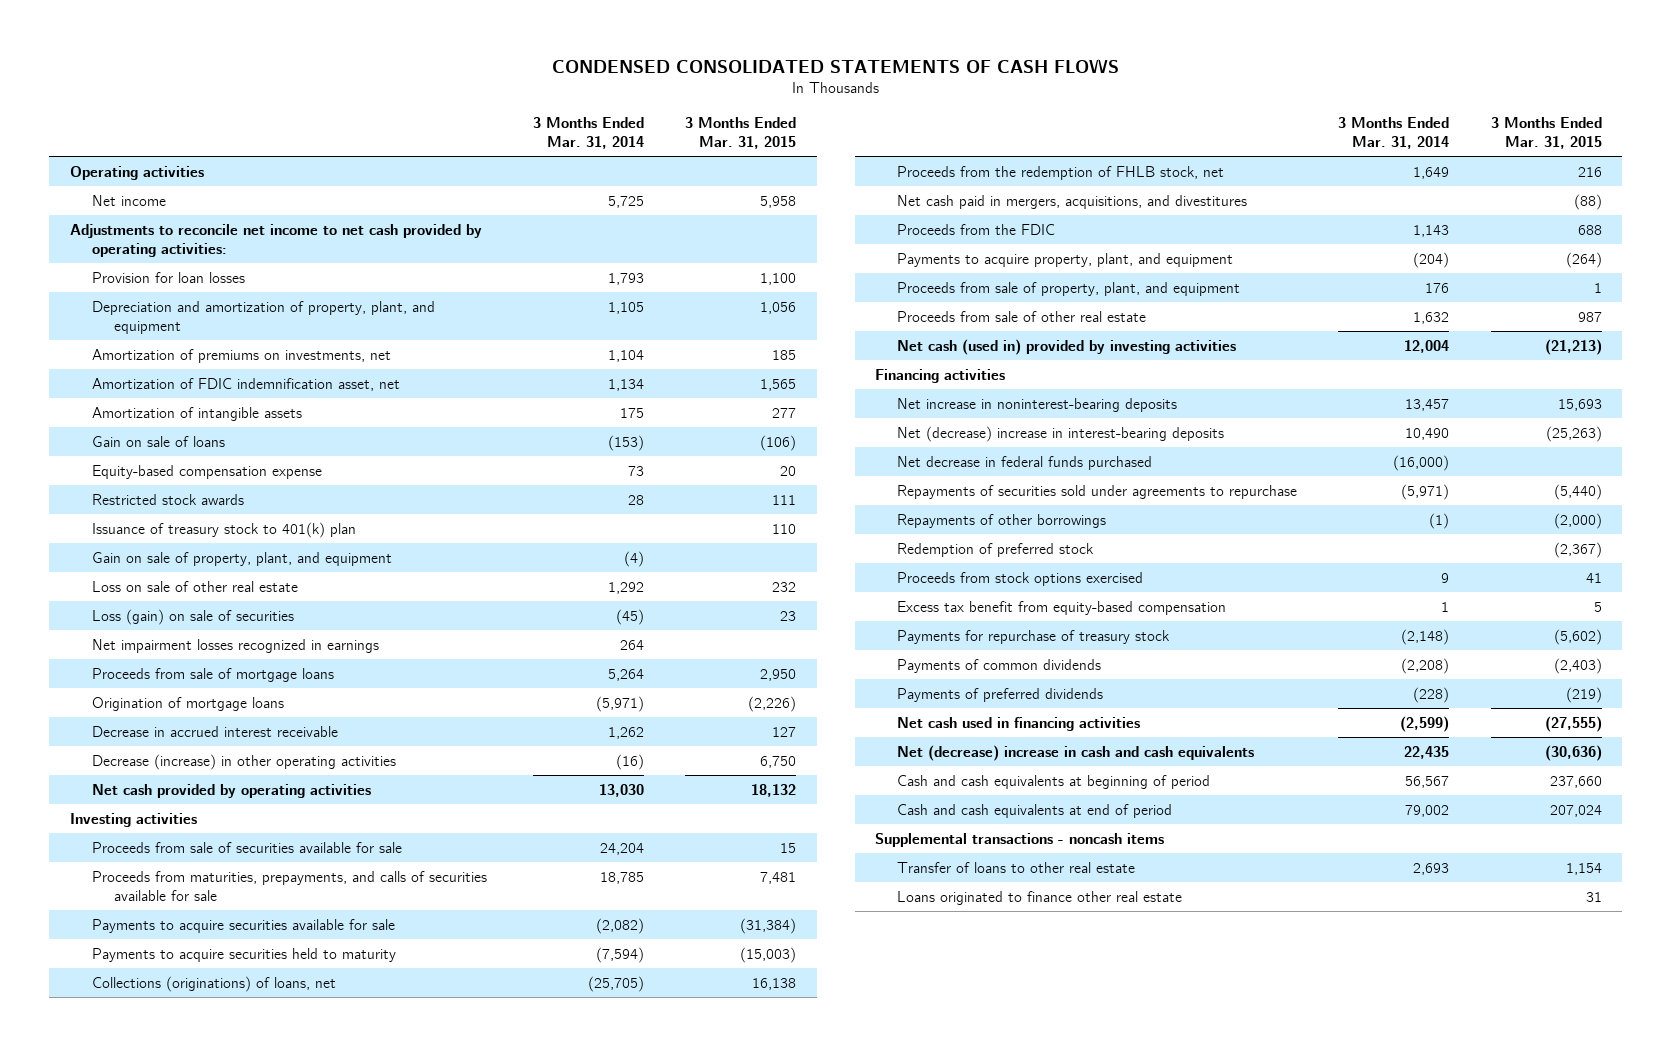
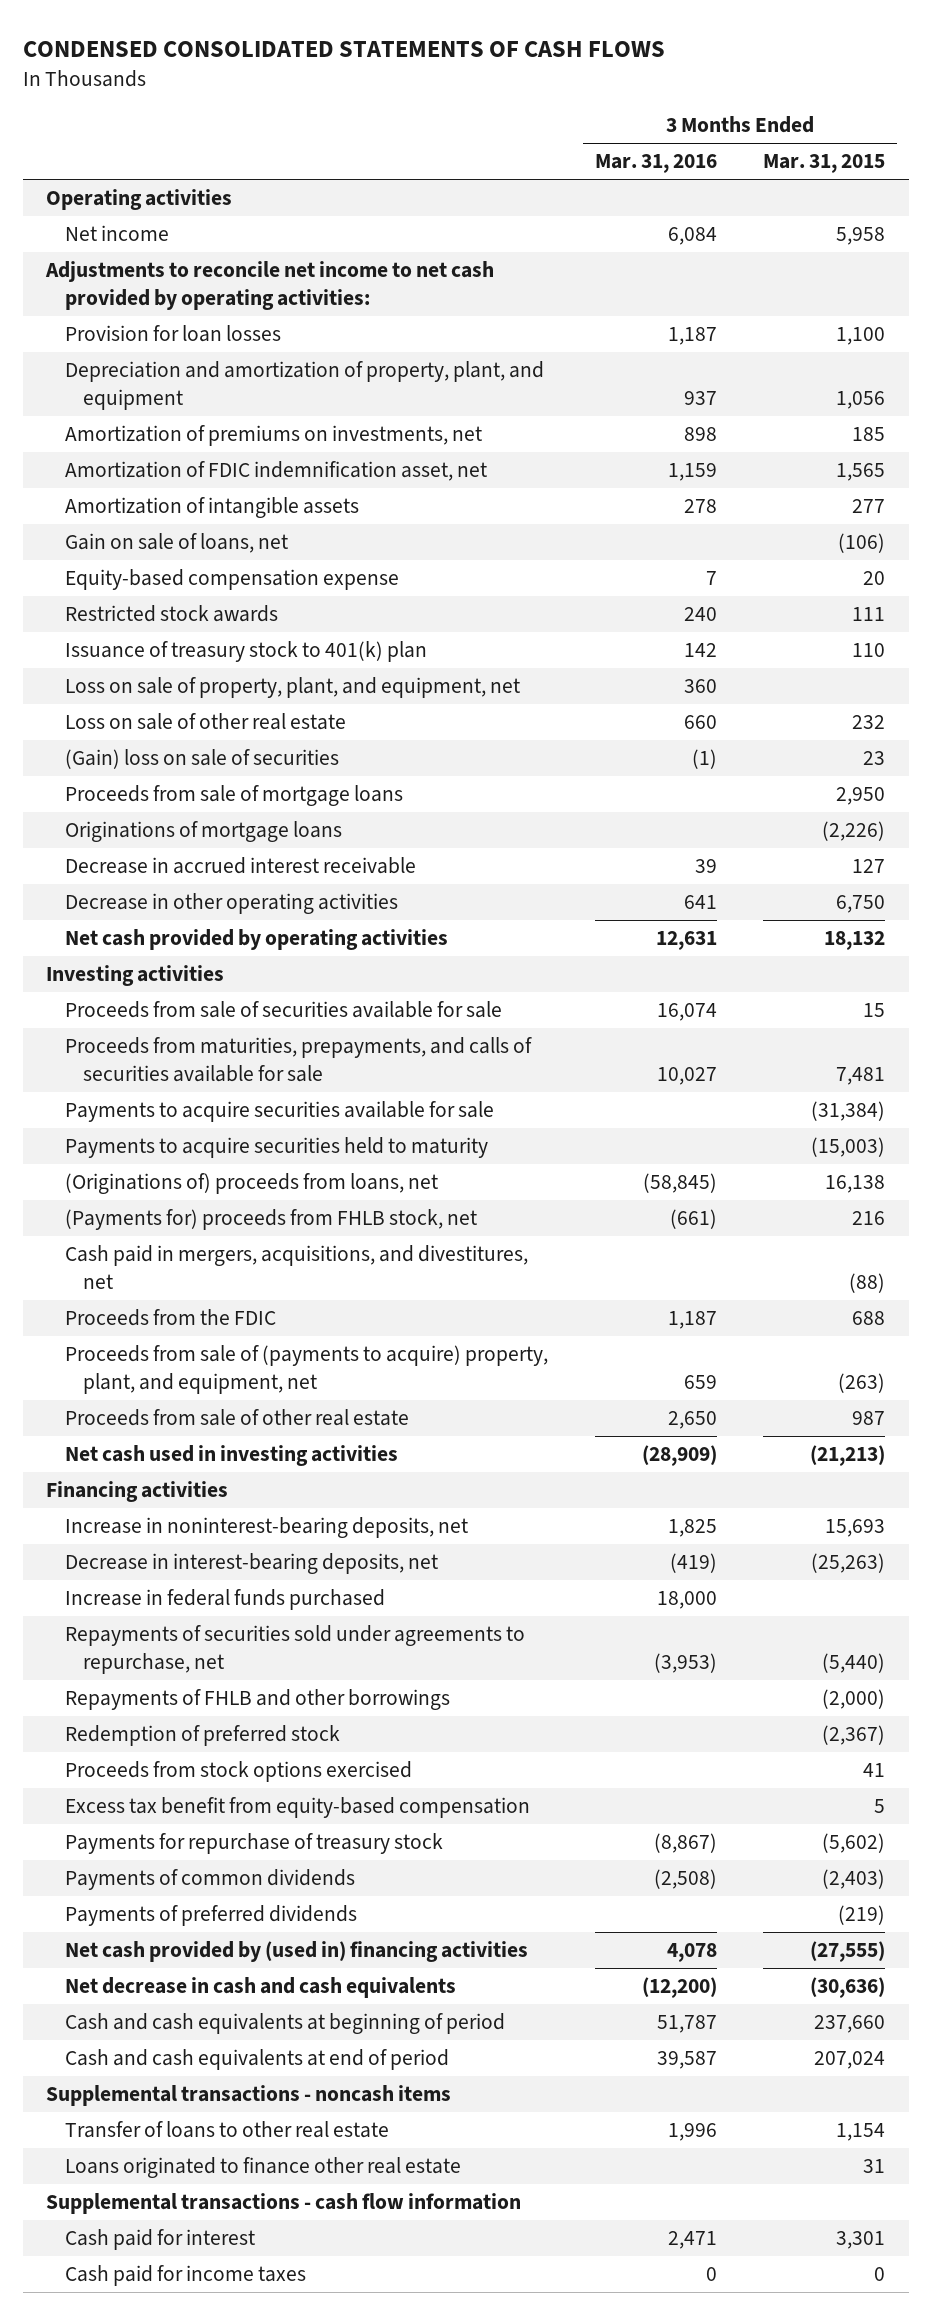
- | 3 Months Ended Mar. 31, 2014 | 3 Months Ended Mar. 31, 2015
+ | 3 Months Ended Mar. 31, 2016 | 3 Months Ended Mar. 31, 2015
- Gain on sale of loans | (153) | (106)
+ Gain on sale of loans, net | | (106)
- Gain on sale of property, plant, and equipment | (4) |
+ Loss on sale of property, plant, and equipment, net | 360 |
- Loss (gain) on sale of securities | (45) | 23
- Net impairment losses recognized in earnings | 264 |
+ (Gain) loss on sale of securities | (1) | 23
- Origination of mortgage loans | (5,971) | (2,226)
+ Originations of mortgage loans | | (2,226)
- Decrease (increase) in other operating activities | (16) | 6,750
+ Decrease in other operating activities | 641 | 6,750
- Collections (originations) of loans, net | (25,705) | 16,138
- Proceeds from the redemption of FHLB stock, net | 1,649 | 216
- Net cash paid in mergers, acquisitions, and divestitures | | (88)
+ (Originations of) proceeds from loans, net | (58,845) | 16,138
+ (Payments for) proceeds from FHLB stock, net | (661) | 216
+ Cash paid in mergers, acquisitions, and divestitures, net | | (88)
- Payments to acquire property, plant, and equipment | (204) | (264)
- Proceeds from sale of property, plant, and equipment | 176 | 1
+ Proceeds from sale of (payments to acquire) property, plant, and equipment, net | 659 | (263)
- Net cash (used in) provided by investing activities | 12,004 | (21,213)
+ Net cash used in investing activities | (28,909) | (21,213)
- Net increase in noninterest-bearing deposits | 13,457 | 15,693
- Net (decrease) increase in interest-bearing deposits | 10,490 | (25,263)
- Net decrease in federal funds purchased | (16,000) |
- Repayments of securities sold under agreements to repurchase | (5,971) | (5,440)
- Repayments of other borrowings | (1) | (2,000)
+ Increase in noninterest-bearing deposits, net | 1,825 | 15,693
+ Decrease in interest-bearing deposits, net | (419) | (25,263)
+ Increase in federal funds purchased | 18,000 |
+ Repayments of securities sold under agreements to repurchase, net | (3,953) | (5,440)
+ Repayments of FHLB and other borrowings | | (2,000)
- Net cash used in financing activities | (2,599) | (27,555)
- Net (decrease) increase in cash and cash equivalents | 22,435 | (30,636)
+ Net cash provided by (used in) financing activities | 4,078 | (27,555)
+ Net decrease in cash and cash equivalents | (12,200) | (30,636)
+ Supplemental transactions - cash flow information
+ Cash paid for interest | 2,471 | 3,301
+ Cash paid for income taxes | 0 | 0

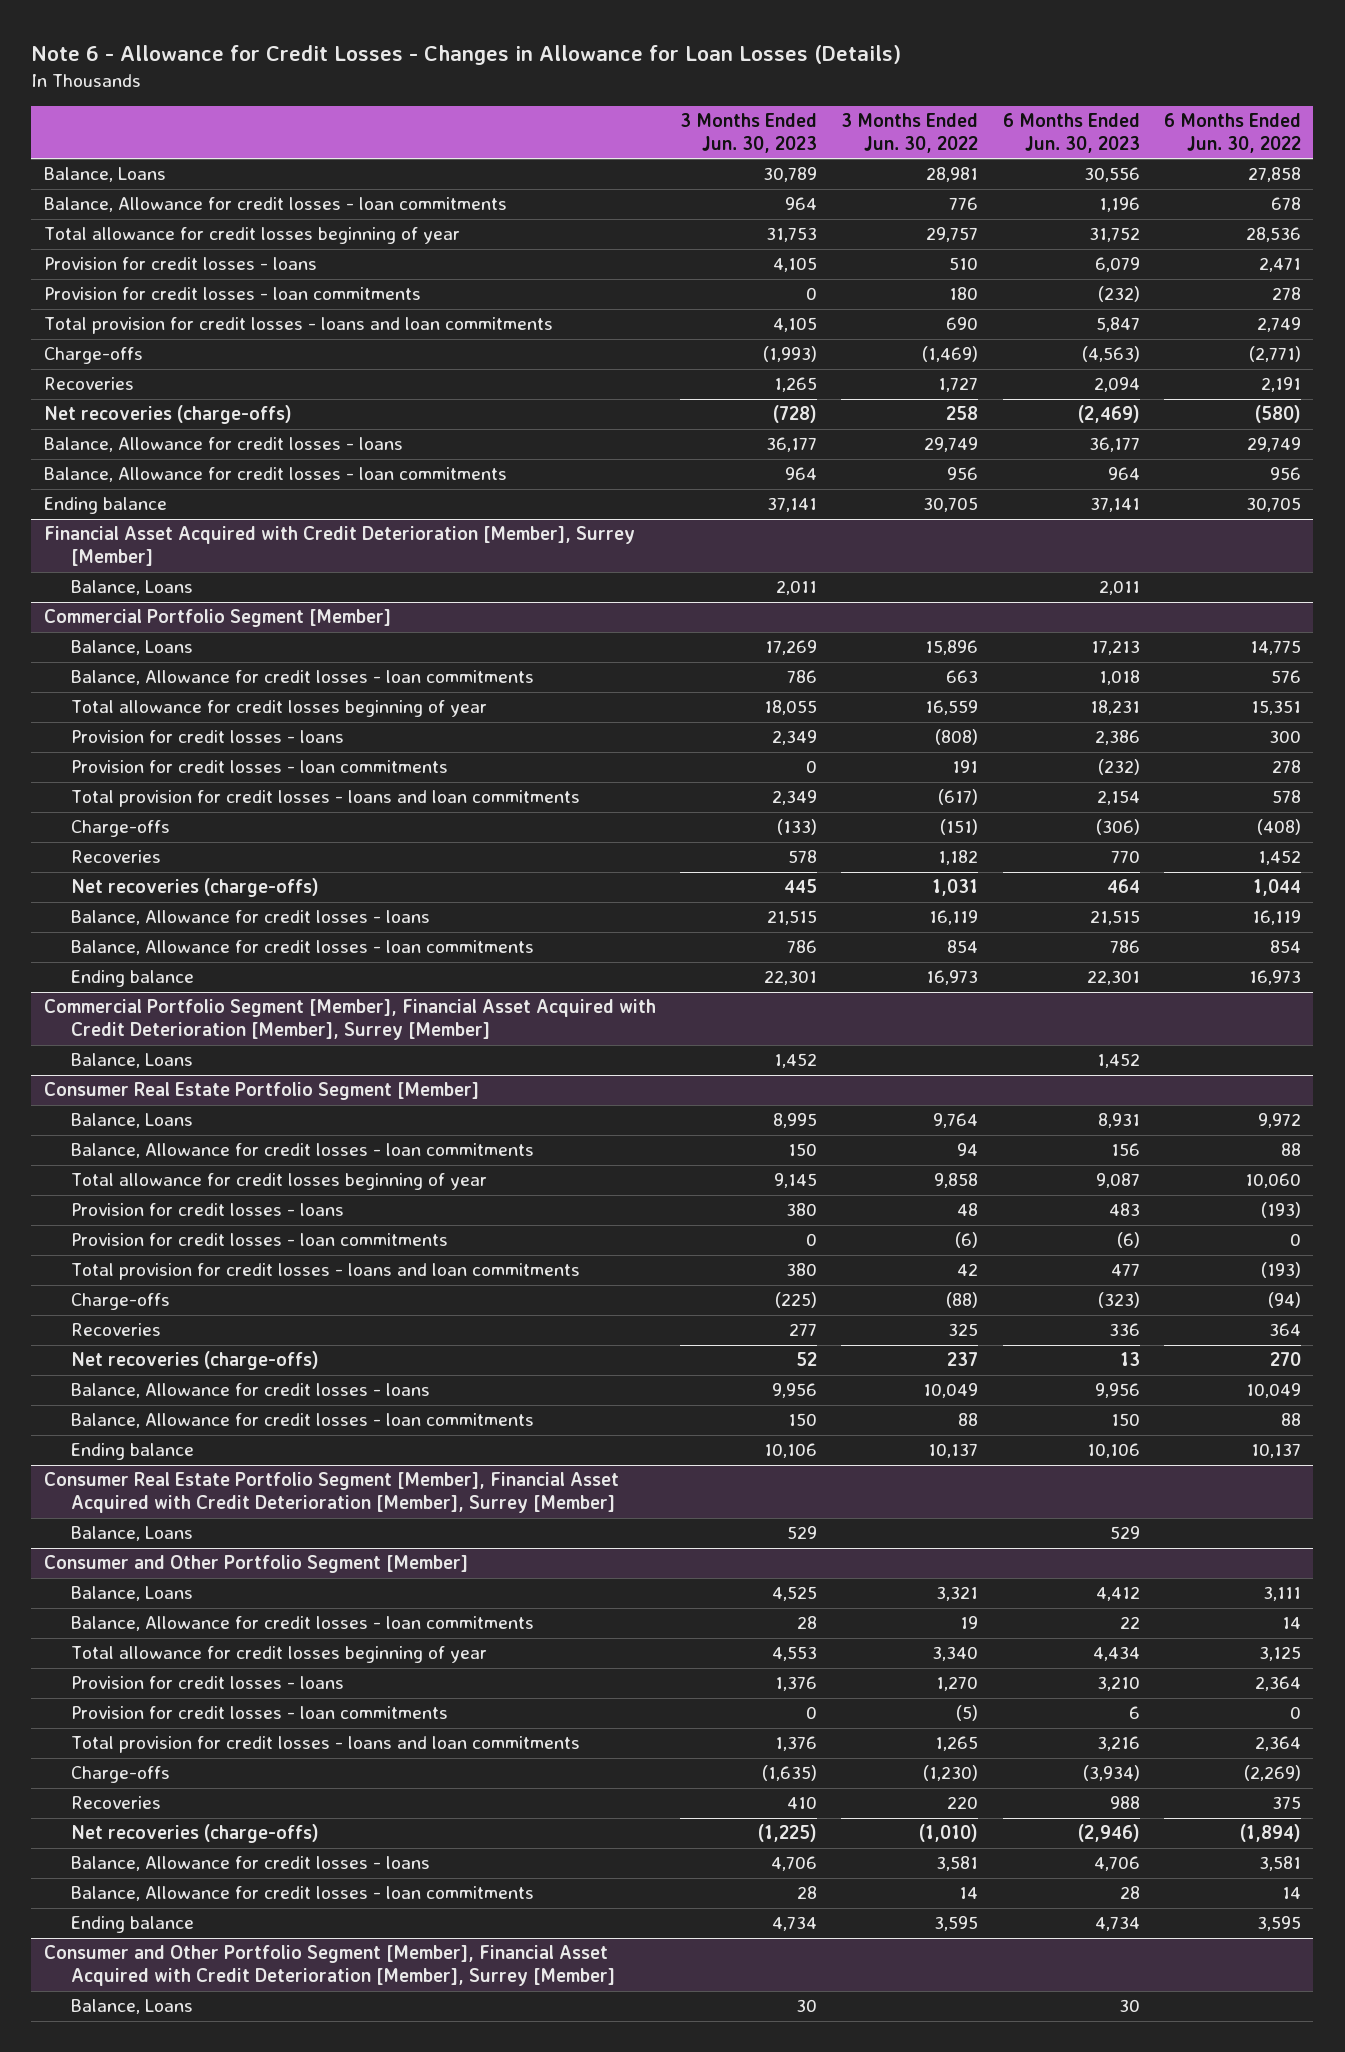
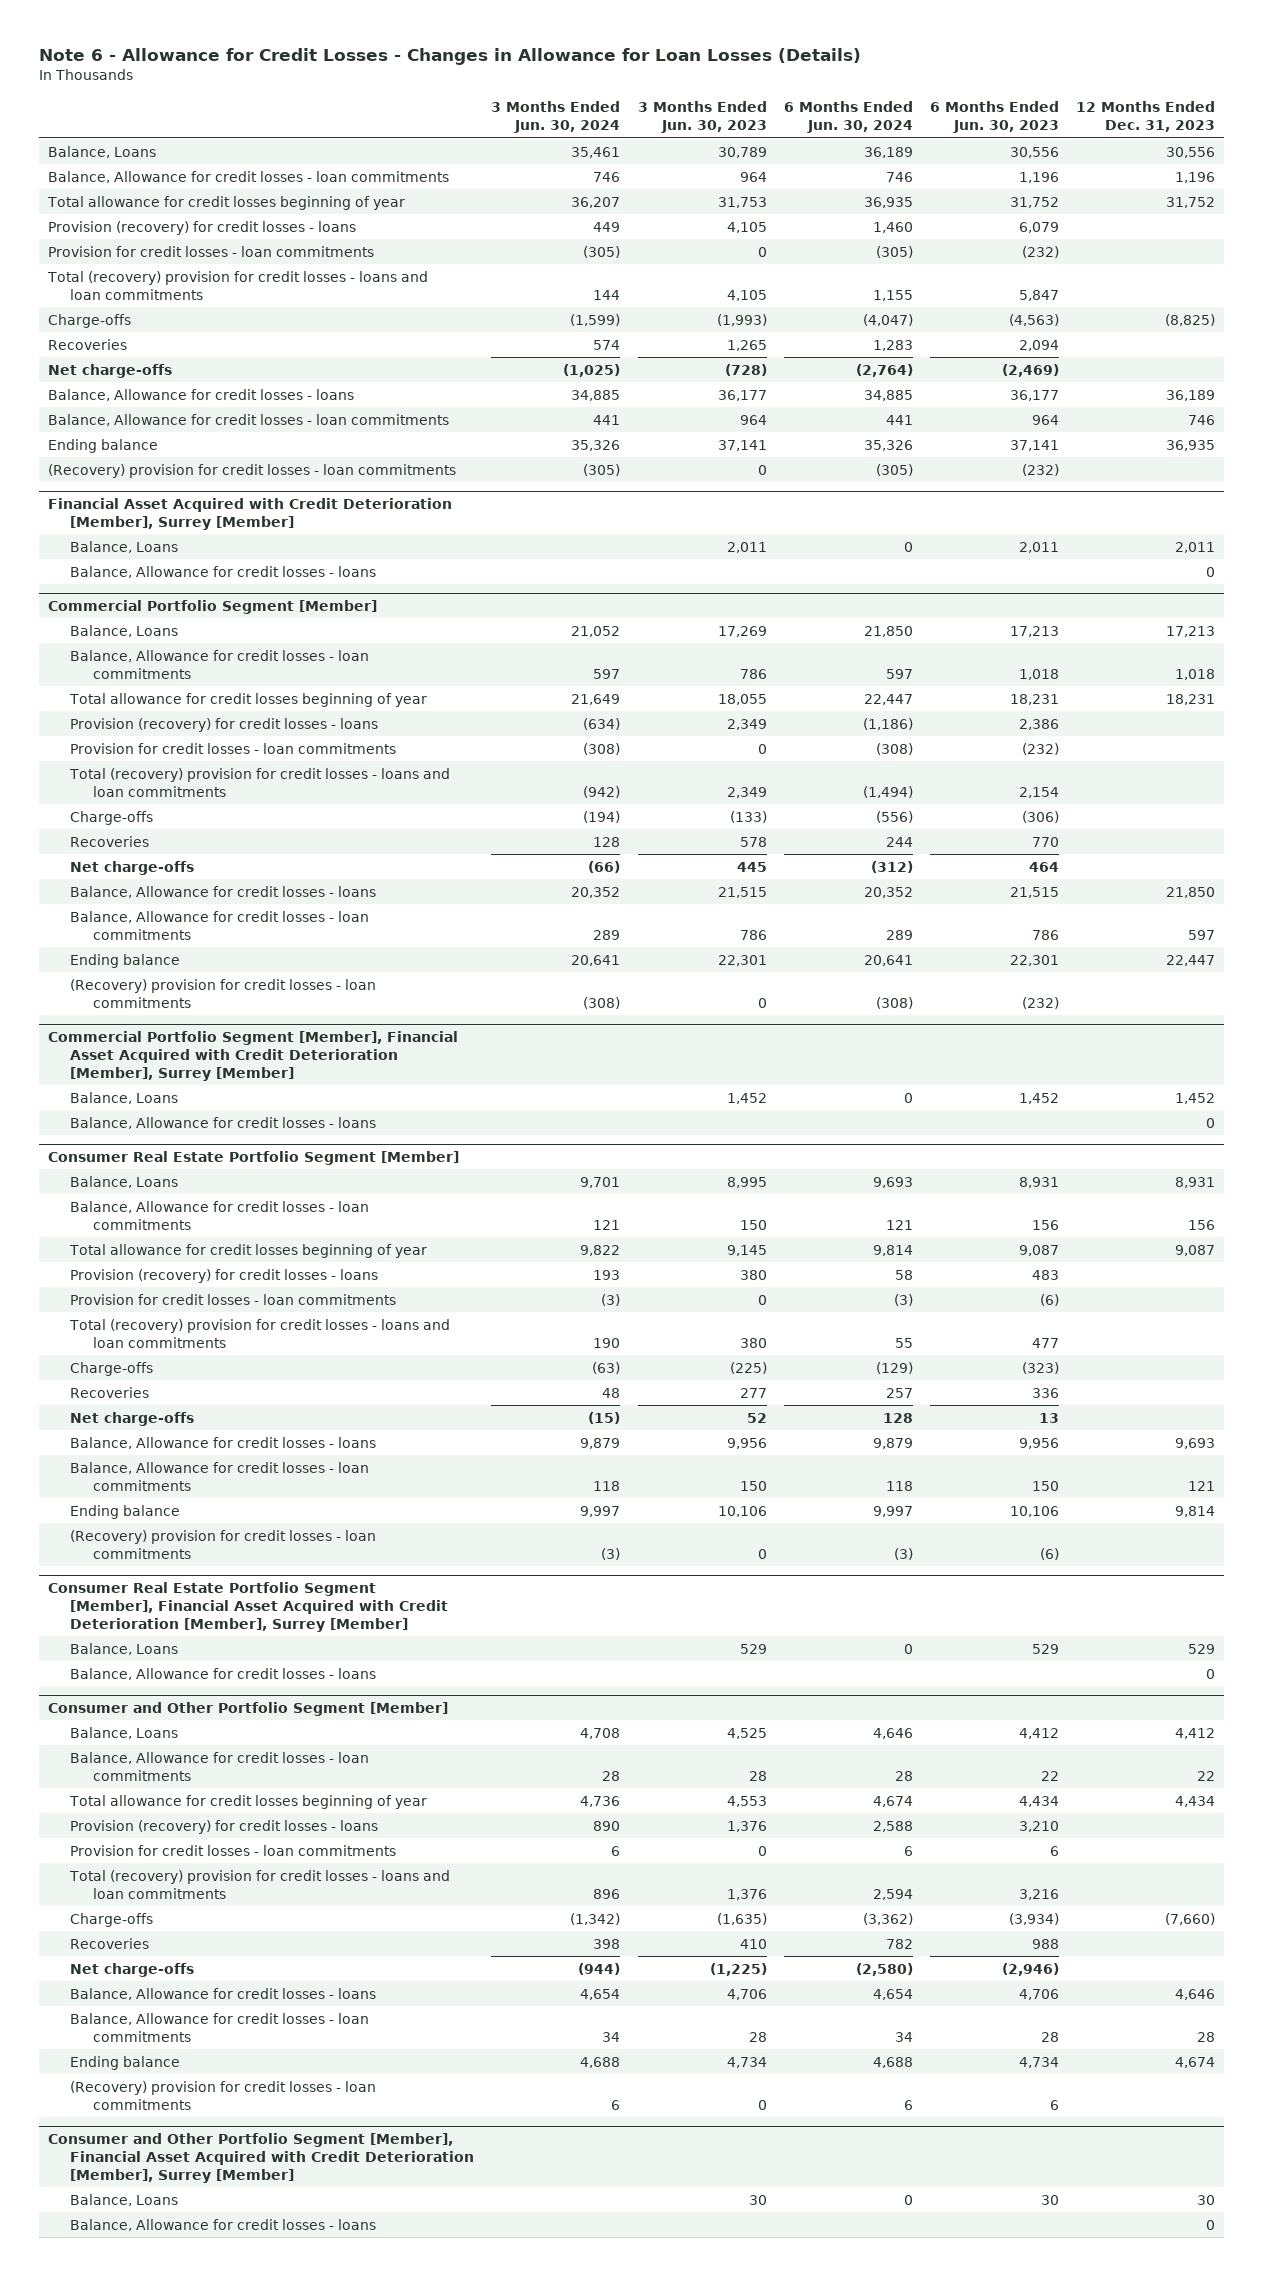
- | 3 Months Ended Jun. 30, 2023 | 3 Months Ended Jun. 30, 2022 | 6 Months Ended Jun. 30, 2023 | 6 Months Ended Jun. 30, 2022
+ | 3 Months Ended Jun. 30, 2024 | 3 Months Ended Jun. 30, 2023 | 6 Months Ended Jun. 30, 2024 | 6 Months Ended Jun. 30, 2023 | 12 Months Ended Dec. 31, 2023
- Provision for credit losses - loans | 4,105 | 510 | 6,079 | 2,471
+ Provision (recovery) for credit losses - loans | 449 | 4,105 | 1,460 | 6,079 |
- Total provision for credit losses - loans and loan commitments | 4,105 | 690 | 5,847 | 2,749
+ Total (recovery) provision for credit losses - loans and loan commitments | 144 | 4,105 | 1,155 | 5,847 |
- Net recoveries (charge-offs) | (728) | 258 | (2,469) | (580)
+ Net charge-offs | (1,025) | (728) | (2,764) | (2,469) |
+ (Recovery) provision for credit losses - loan commitments | (305) | 0 | (305) | (232) |
@ Financial Asset Acquired with Credit Deterioration [Member], Surrey [Member]
+ Balance, Allowance for credit losses - loans | | | | | 0
@ Commercial Portfolio Segment [Member]
- Provision for credit losses - loans | 2,349 | (808) | 2,386 | 300
+ Provision (recovery) for credit losses - loans | (634) | 2,349 | (1,186) | 2,386 |
- Total provision for credit losses - loans and loan commitments | 2,349 | (617) | 2,154 | 578
+ Total (recovery) provision for credit losses - loans and loan commitments | (942) | 2,349 | (1,494) | 2,154 |
- Net recoveries (charge-offs) | 445 | 1,031 | 464 | 1,044
+ Net charge-offs | (66) | 445 | (312) | 464 |
+ (Recovery) provision for credit losses - loan commitments | (308) | 0 | (308) | (232) |
@ Commercial Portfolio Segment [Member], Financial Asset Acquired with Credit Deterioration [Member], Surrey [Member]
+ Balance, Allowance for credit losses - loans | | | | | 0
@ Consumer Real Estate Portfolio Segment [Member]
- Provision for credit losses - loans | 380 | 48 | 483 | (193)
+ Provision (recovery) for credit losses - loans | 193 | 380 | 58 | 483 |
- Total provision for credit losses - loans and loan commitments | 380 | 42 | 477 | (193)
+ Total (recovery) provision for credit losses - loans and loan commitments | 190 | 380 | 55 | 477 |
- Net recoveries (charge-offs) | 52 | 237 | 13 | 270
+ Net charge-offs | (15) | 52 | 128 | 13 |
+ (Recovery) provision for credit losses - loan commitments | (3) | 0 | (3) | (6) |
@ Consumer Real Estate Portfolio Segment [Member], Financial Asset Acquired with Credit Deterioration [Member], Surrey [Member]
+ Balance, Allowance for credit losses - loans | | | | | 0
@ Consumer and Other Portfolio Segment [Member]
- Provision for credit losses - loans | 1,376 | 1,270 | 3,210 | 2,364
+ Provision (recovery) for credit losses - loans | 890 | 1,376 | 2,588 | 3,210 |
- Total provision for credit losses - loans and loan commitments | 1,376 | 1,265 | 3,216 | 2,364
+ Total (recovery) provision for credit losses - loans and loan commitments | 896 | 1,376 | 2,594 | 3,216 |
- Net recoveries (charge-offs) | (1,225) | (1,010) | (2,946) | (1,894)
+ Net charge-offs | (944) | (1,225) | (2,580) | (2,946) |
+ (Recovery) provision for credit losses - loan commitments | 6 | 0 | 6 | 6 |
@ Consumer and Other Portfolio Segment [Member], Financial Asset Acquired with Credit Deterioration [Member], Surrey [Member]
+ Balance, Allowance for credit losses - loans | | | | | 0

